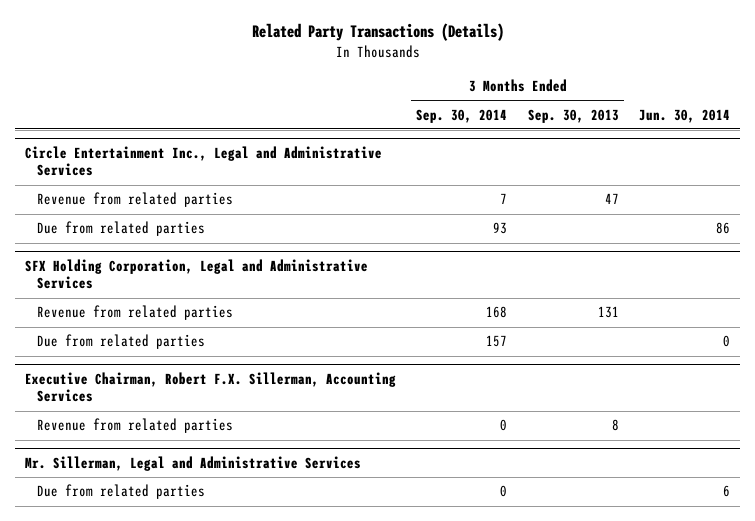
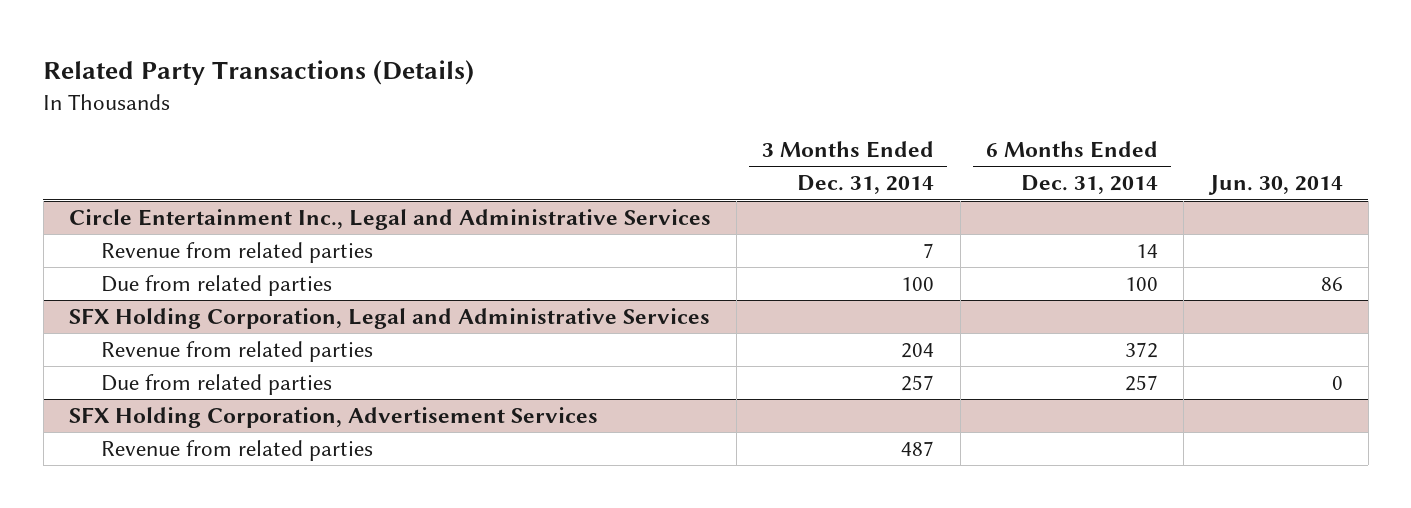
- | 3 Months Ended Sep. 30, 2014 | 3 Months Ended Sep. 30, 2013 | Jun. 30, 2014
+ | 3 Months Ended Dec. 31, 2014 | 6 Months Ended Dec. 31, 2014 | Jun. 30, 2014
- Executive Chairman, Robert F.X. Sillerman, Accounting Services
- Revenue from related parties | 0 | 8 |
- Mr. Sillerman, Legal and Administrative Services
- Due from related parties | 0 | | 6
+ SFX Holding Corporation, Advertisement Services
+ Revenue from related parties | 487 | |

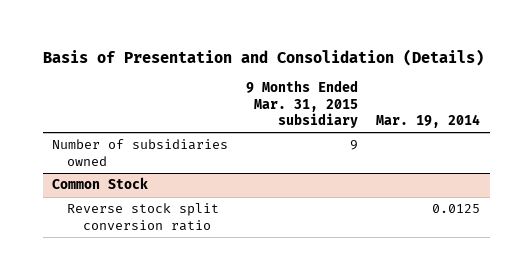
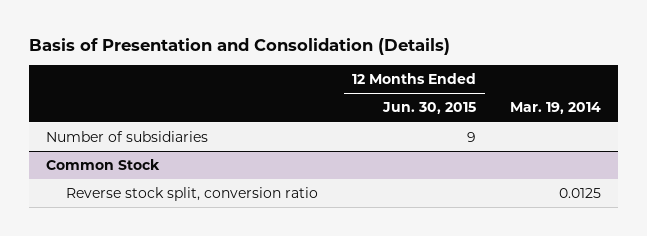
- | 9 Months Ended Mar. 31, 2015 subsidiary | Mar. 19, 2014
+ | 12 Months Ended Jun. 30, 2015 | Mar. 19, 2014
- Number of subsidiaries owned | 9 |
+ Number of subsidiaries | 9 |
@ Common Stock
- Reverse stock split conversion ratio | | 0.0125
+ Reverse stock split, conversion ratio | | 0.0125

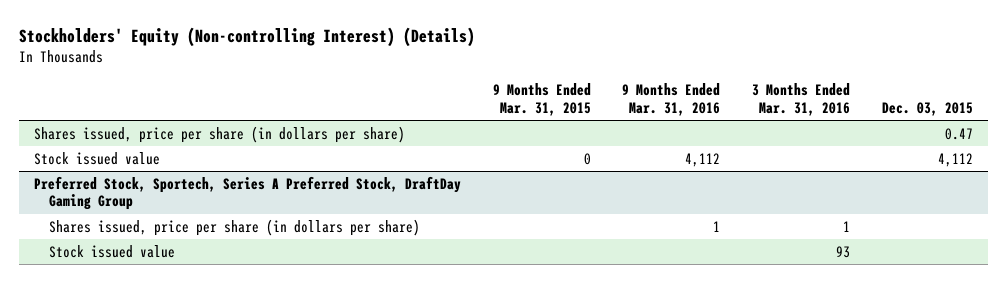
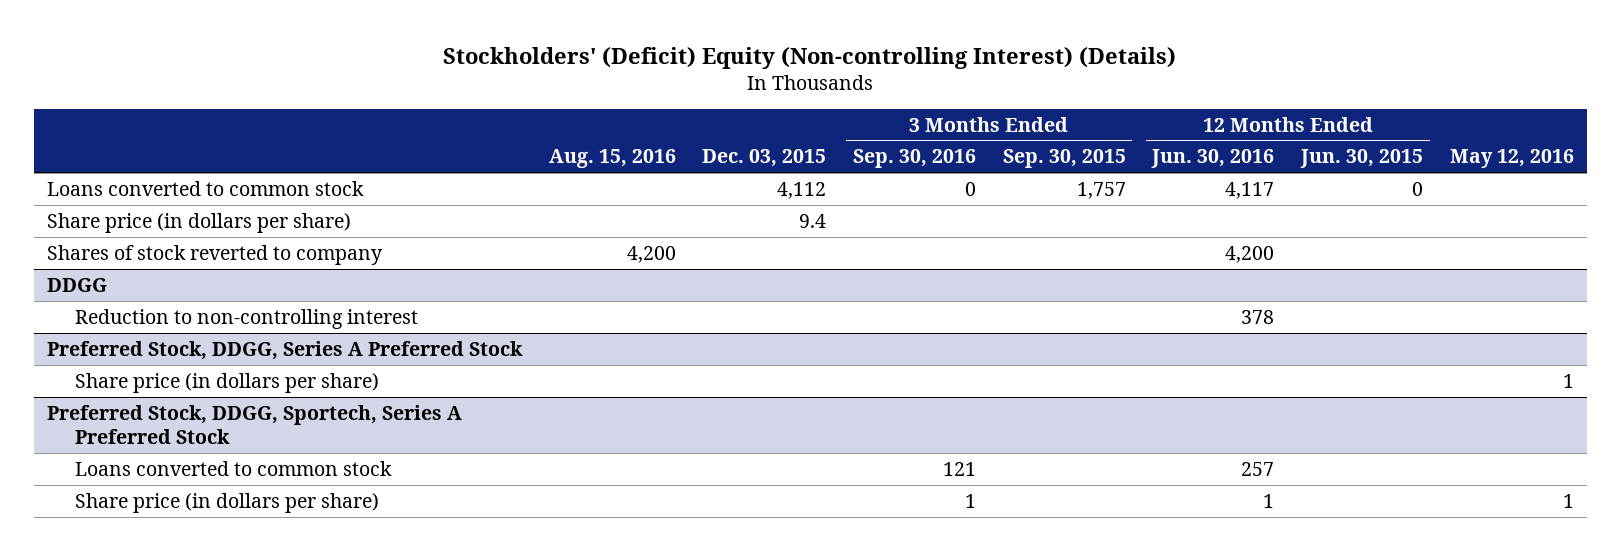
- Stockholders' Equity (Non-controlling Interest) (Details)
+ Stockholders' (Deficit) Equity (Non-controlling Interest) (Details)
- | 9 Months Ended Mar. 31, 2015 | 9 Months Ended Mar. 31, 2016 | 3 Months Ended Mar. 31, 2016 | Dec. 03, 2015
+ | Aug. 15, 2016 | Dec. 03, 2015 | 3 Months Ended Sep. 30, 2016 | 3 Months Ended Sep. 30, 2015 | 12 Months Ended Jun. 30, 2016 | 12 Months Ended Jun. 30, 2015 | May 12, 2016
- Shares issued, price per share (in dollars per share) | | | | 0.47
- Stock issued value | 0 | 4,112 | | 4,112
- Preferred Stock, Sportech, Series A Preferred Stock, DraftDay Gaming Group
- Shares issued, price per share (in dollars per share) | | 1 | 1 |
- Stock issued value | | | 93 |
+ Loans converted to common stock | | 4,112 | 0 | 1,757 | 4,117 | 0 |
+ Share price (in dollars per share) | | 9.4 | | | | |
+ Shares of stock reverted to company | 4,200 | | | | 4,200 | |
+ DDGG
+ Reduction to non-controlling interest | | | | | 378 | |
+ Preferred Stock, DDGG, Series A Preferred Stock
+ Share price (in dollars per share) | | | | | | | 1
+ Preferred Stock, DDGG, Sportech, Series A Preferred Stock
+ Loans converted to common stock | | | 121 | | 257 | |
+ Share price (in dollars per share) | | | 1 | | 1 | | 1

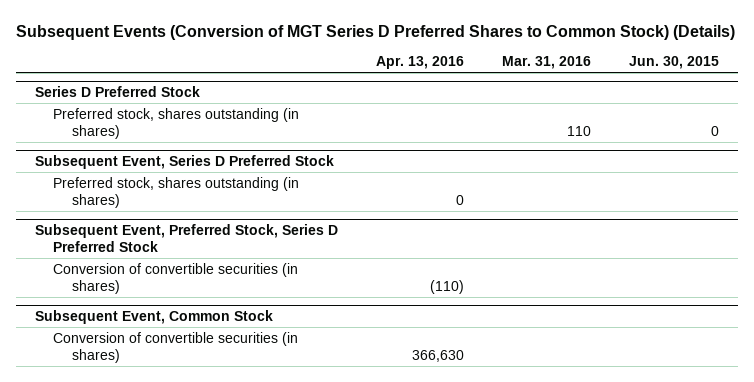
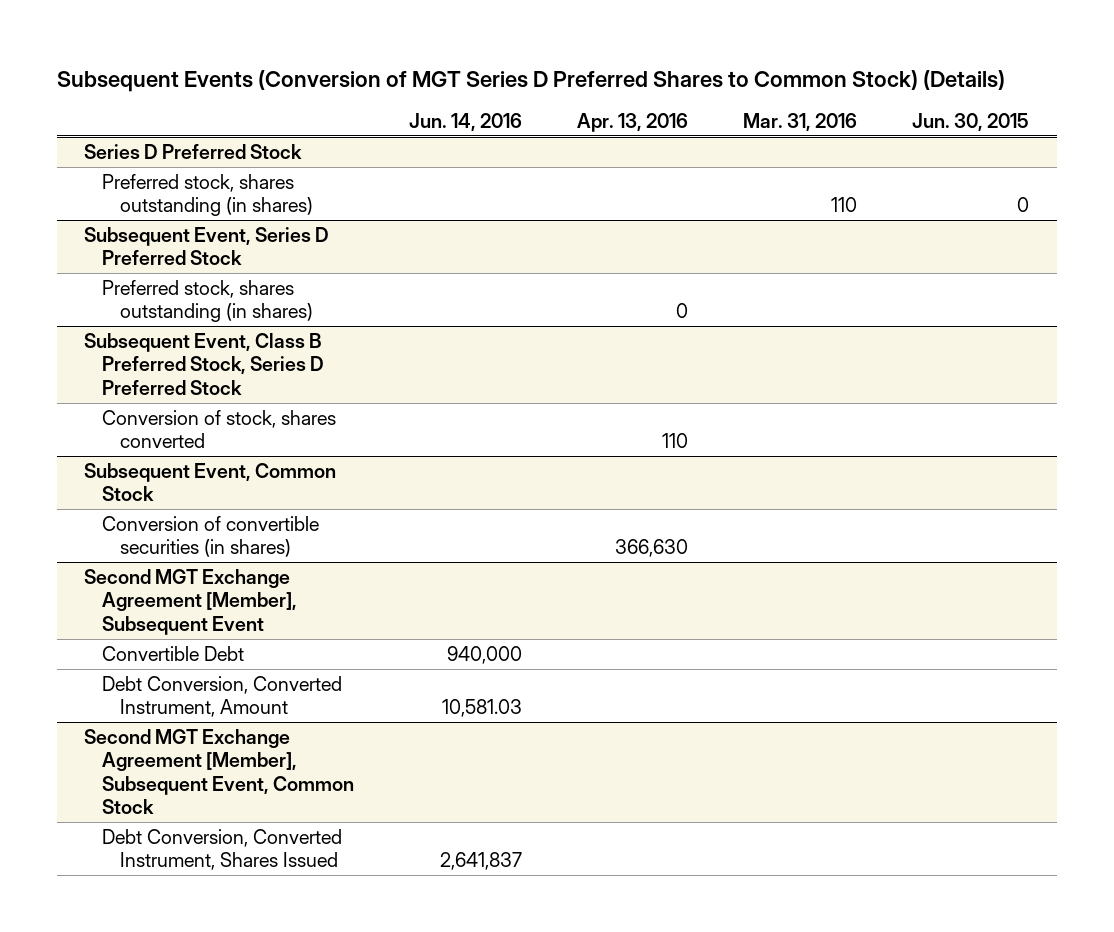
- | Apr. 13, 2016 | Mar. 31, 2016 | Jun. 30, 2015
+ | Jun. 14, 2016 | Apr. 13, 2016 | Mar. 31, 2016 | Jun. 30, 2015
- Subsequent Event, Preferred Stock, Series D Preferred Stock
- Conversion of convertible securities (in shares) | (110) | |
+ Subsequent Event, Class B Preferred Stock, Series D Preferred Stock
+ Conversion of stock, shares converted | | 110 | |
+ Second MGT Exchange Agreement [Member], Subsequent Event
+ Convertible Debt | 940,000 | | |
+ Debt Conversion, Converted Instrument, Amount | 10,581.03 | | |
+ Second MGT Exchange Agreement [Member], Subsequent Event, Common Stock
+ Debt Conversion, Converted Instrument, Shares Issued | 2,641,837 | | |

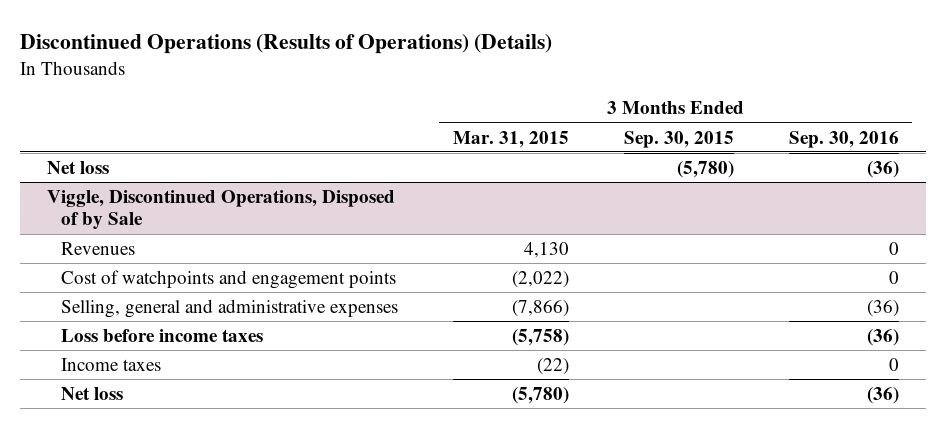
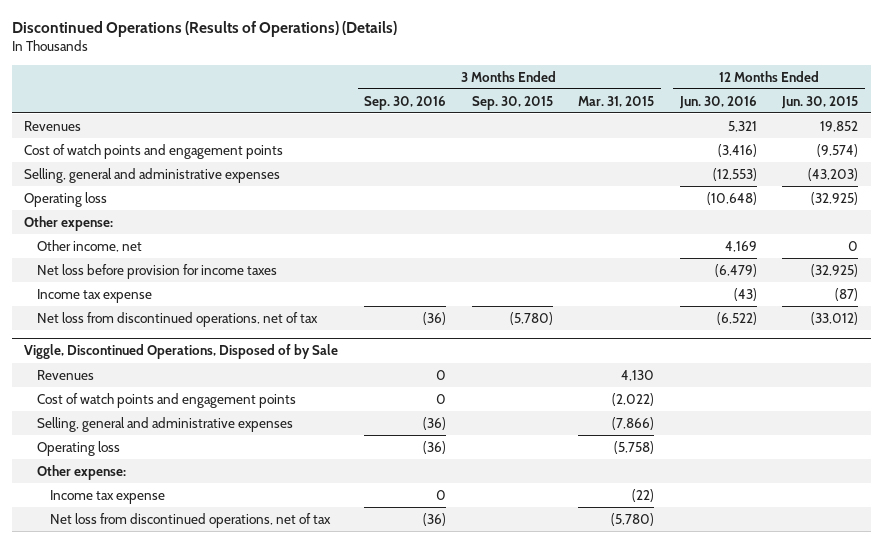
- | 3 Months Ended Mar. 31, 2015 | 3 Months Ended Sep. 30, 2015 | 3 Months Ended Sep. 30, 2016
+ | 3 Months Ended Sep. 30, 2016 | 3 Months Ended Sep. 30, 2015 | 3 Months Ended Mar. 31, 2015 | 12 Months Ended Jun. 30, 2016 | 12 Months Ended Jun. 30, 2015
- Net loss | | (5,780) | (36)
+ Revenues | | | | 5,321 | 19,852
+ Cost of watch points and engagement points | | | | (3,416) | (9,574)
+ Selling, general and administrative expenses | | | | (12,553) | (43,203)
+ Operating loss | | | | (10,648) | (32,925)
+ Other expense:
+ Other income, net | | | | 4,169 | 0
+ Net loss before provision for income taxes | | | | (6,479) | (32,925)
+ Income tax expense | | | | (43) | (87)
+ Net loss from discontinued operations, net of tax | (36) | (5,780) | | (6,522) | (33,012)
@ Viggle, Discontinued Operations, Disposed of by Sale
- Cost of watchpoints and engagement points | (2,022) | | 0
+ Cost of watch points and engagement points | 0 | | (2,022) | |
- Loss before income taxes | (5,758) | | (36)
- Income taxes | (22) | | 0
- Net loss | (5,780) | | (36)
+ Operating loss | (36) | | (5,758) | |
+ Other expense:
+ Income tax expense | 0 | | (22) | |
+ Net loss from discontinued operations, net of tax | (36) | | (5,780) | |

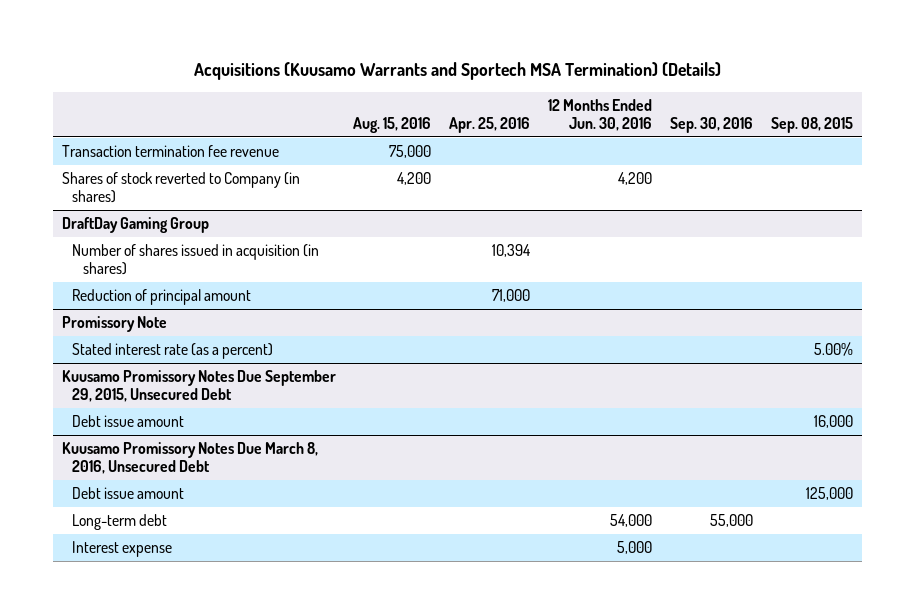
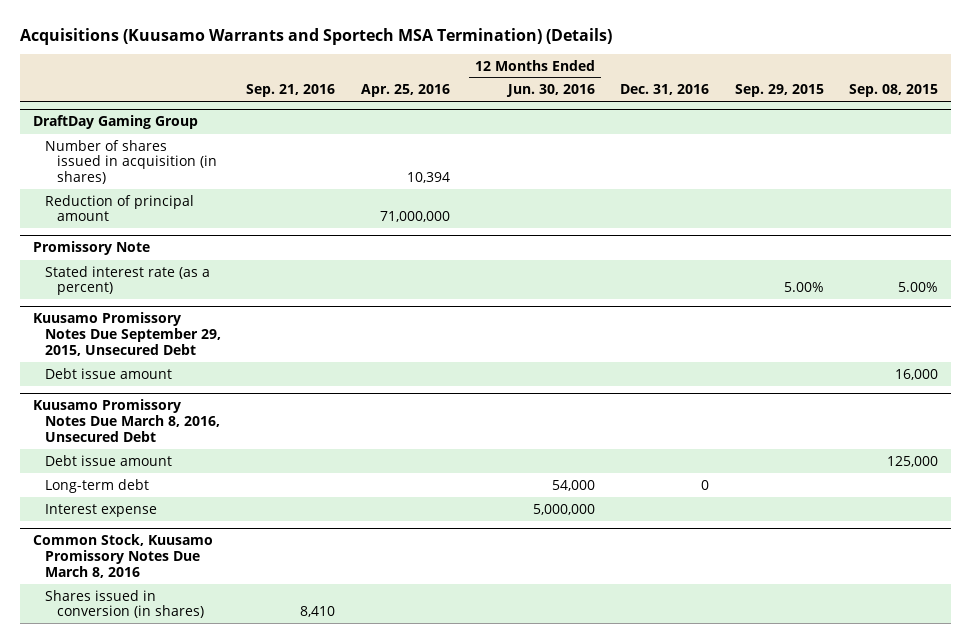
- | Aug. 15, 2016 | Apr. 25, 2016 | 12 Months Ended Jun. 30, 2016 | Sep. 30, 2016 | Sep. 08, 2015
+ | Sep. 21, 2016 | Apr. 25, 2016 | 12 Months Ended Jun. 30, 2016 | Dec. 31, 2016 | Sep. 29, 2015 | Sep. 08, 2015
- Transaction termination fee revenue | 75,000 | | | |
- Shares of stock reverted to Company (in shares) | 4,200 | | 4,200 | |
@ DraftDay Gaming Group
- Reduction of principal amount | | 71,000 | | |
+ Reduction of principal amount | | 71,000,000 | | | |
@ Kuusamo Promissory Notes Due March 8, 2016, Unsecured Debt
- Interest expense | | | 5,000 | |
+ Interest expense | | | 5,000,000 | | |
+ Common Stock, Kuusamo Promissory Notes Due March 8, 2016
+ Shares issued in conversion (in shares) | 8,410 | | | | |

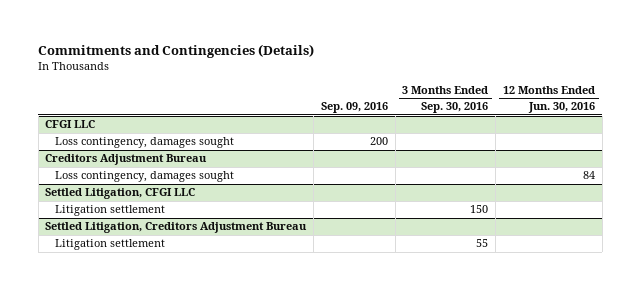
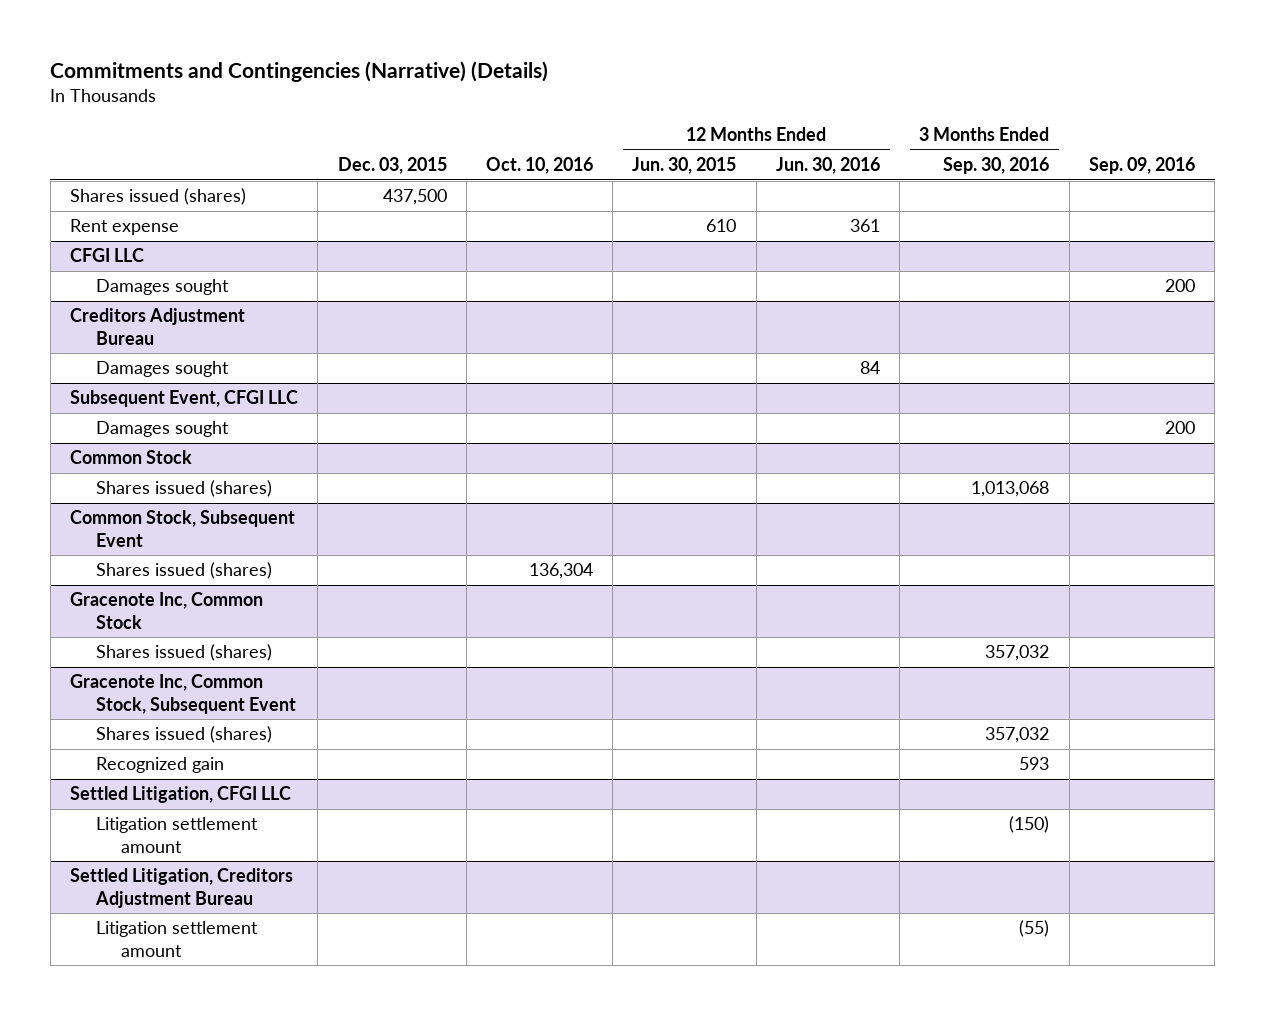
- Commitments and Contingencies (Details)
+ Commitments and Contingencies (Narrative) (Details)
- | Sep. 09, 2016 | 3 Months Ended Sep. 30, 2016 | 12 Months Ended Jun. 30, 2016
+ | Dec. 03, 2015 | Oct. 10, 2016 | 12 Months Ended Jun. 30, 2015 | 12 Months Ended Jun. 30, 2016 | 3 Months Ended Sep. 30, 2016 | Sep. 09, 2016
+ Shares issued (shares) | 437,500 | | | | |
+ Rent expense | | | 610 | 361 | |
@ CFGI LLC
- Loss contingency, damages sought | 200 | |
+ Damages sought | | | | | | 200
@ Creditors Adjustment Bureau
- Loss contingency, damages sought | | | 84
+ Damages sought | | | | 84 | |
+ Subsequent Event, CFGI LLC
+ Damages sought | | | | | | 200
+ Common Stock
+ Shares issued (shares) | | | | | 1,013,068 |
+ Common Stock, Subsequent Event
+ Shares issued (shares) | | 136,304 | | | |
+ Gracenote Inc, Common Stock
+ Shares issued (shares) | | | | | 357,032 |
+ Gracenote Inc, Common Stock, Subsequent Event
+ Shares issued (shares) | | | | | 357,032 |
+ Recognized gain | | | | | 593 |
@ Settled Litigation, CFGI LLC
- Litigation settlement | | 150 |
+ Litigation settlement amount | | | | | (150) |
@ Settled Litigation, Creditors Adjustment Bureau
- Litigation settlement | | 55 |
+ Litigation settlement amount | | | | | (55) |

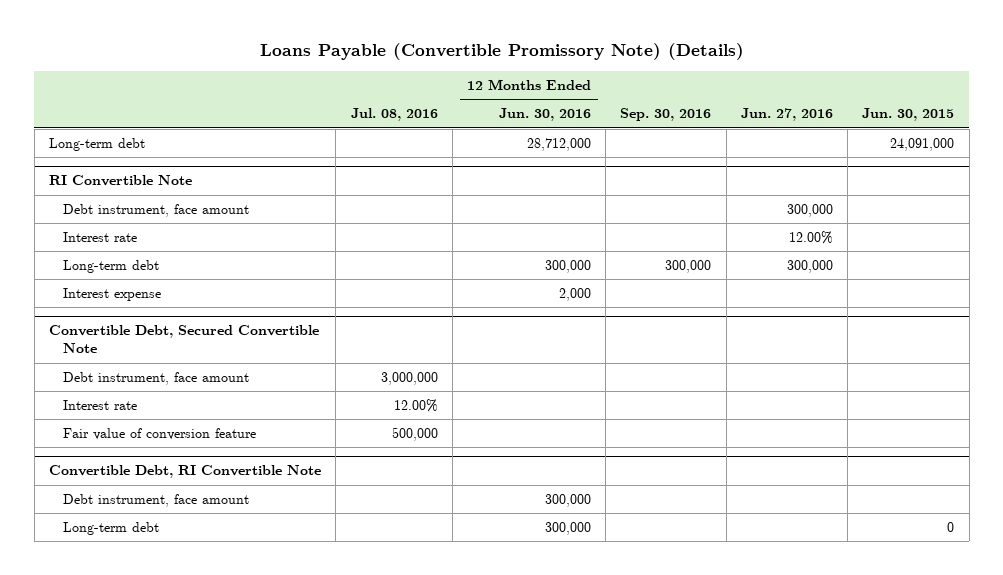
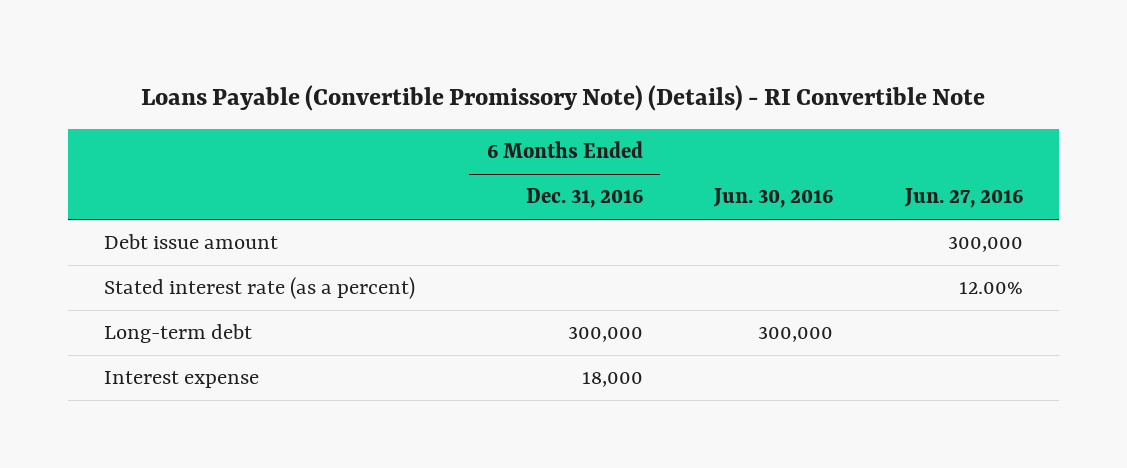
- Loans Payable (Convertible Promissory Note) (Details)
+ Loans Payable (Convertible Promissory Note) (Details) - RI Convertible Note
- | Jul. 08, 2016 | 12 Months Ended Jun. 30, 2016 | Sep. 30, 2016 | Jun. 27, 2016 | Jun. 30, 2015
+ | 6 Months Ended Dec. 31, 2016 | Jun. 30, 2016 | Jun. 27, 2016
+ Debt issue amount | | | 300,000
+ Stated interest rate (as a percent) | | | 12.00%
- RI Convertible Note
- Debt instrument, face amount | | | | 300,000 |
- Interest rate | | | | 12.00% |
- Long-term debt | | 300,000 | 300,000 | 300,000 |
- Interest expense | | 2,000 | | |
- Convertible Debt, Secured Convertible Note
- Debt instrument, face amount | 3,000,000 | | | |
- Interest rate | 12.00% | | | |
- Fair value of conversion feature | 500,000 | | | |
- Convertible Debt, RI Convertible Note
- Debt instrument, face amount | | 300,000 | | |
- Long-term debt | | 300,000 | | | 0
+ Interest expense | 18,000 | |

